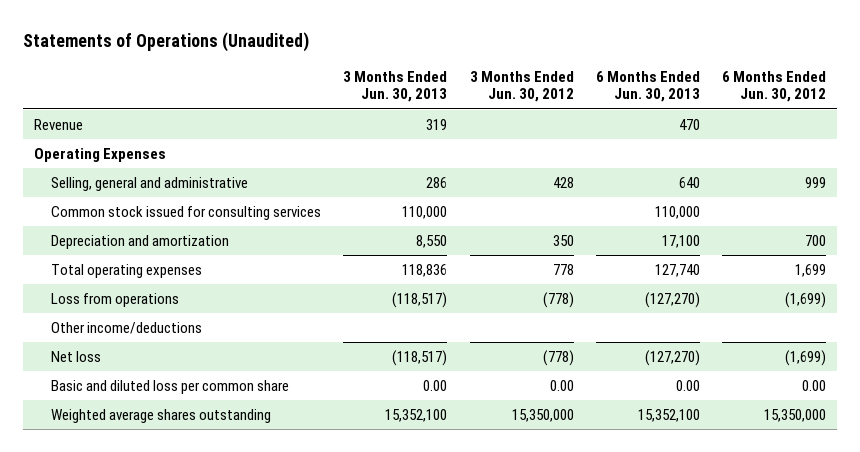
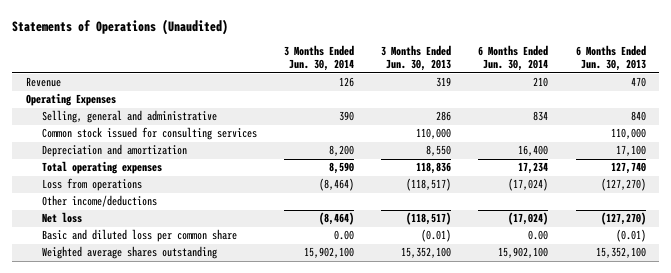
- | 3 Months Ended Jun. 30, 2013 | 3 Months Ended Jun. 30, 2012 | 6 Months Ended Jun. 30, 2013 | 6 Months Ended Jun. 30, 2012
+ | 3 Months Ended Jun. 30, 2014 | 3 Months Ended Jun. 30, 2013 | 6 Months Ended Jun. 30, 2014 | 6 Months Ended Jun. 30, 2013
- Selling, general and administrative | 286 | 428 | 640 | 999
+ Selling, general and administrative | 390 | 286 | 834 | 840
- Basic and diluted loss per common share | 0.00 | 0.00 | 0.00 | 0.00
+ Basic and diluted loss per common share | 0.00 | (0.01) | 0.00 | (0.01)

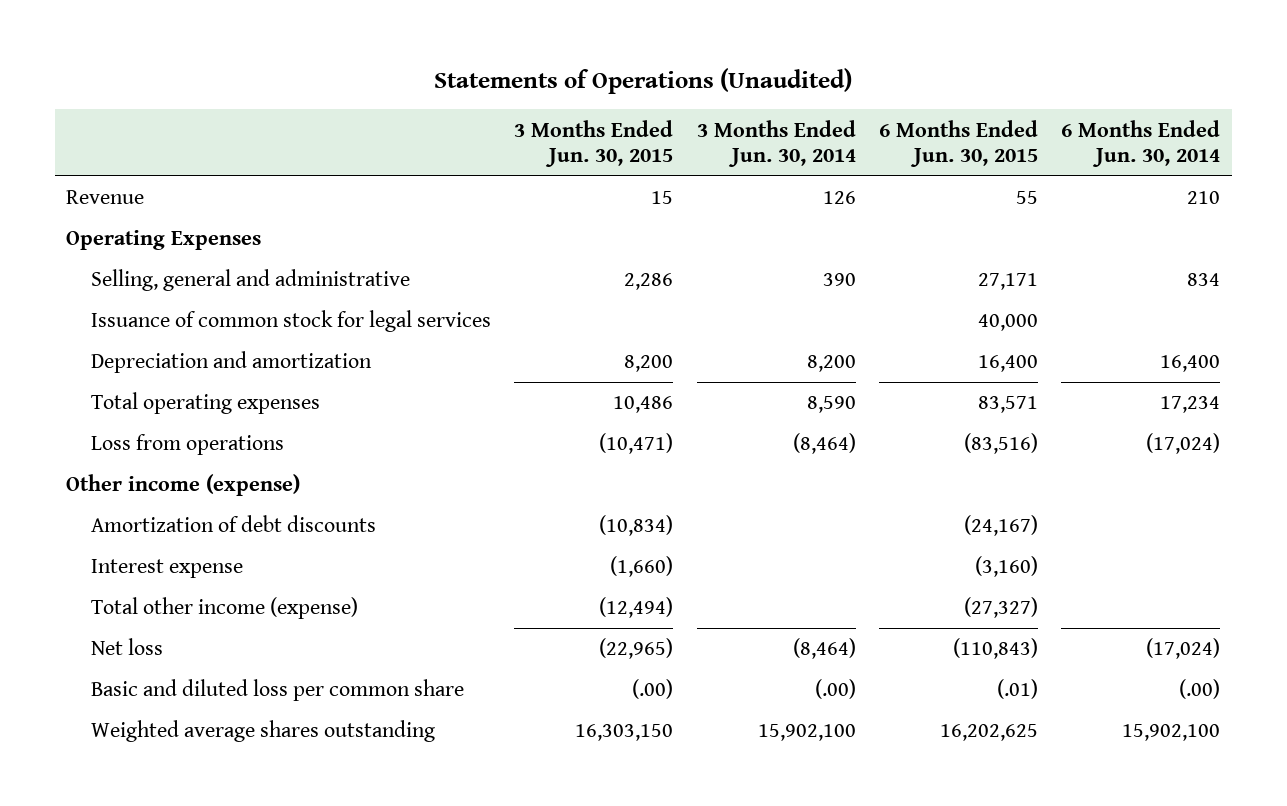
- | 3 Months Ended Jun. 30, 2014 | 3 Months Ended Jun. 30, 2013 | 6 Months Ended Jun. 30, 2014 | 6 Months Ended Jun. 30, 2013
+ | 3 Months Ended Jun. 30, 2015 | 3 Months Ended Jun. 30, 2014 | 6 Months Ended Jun. 30, 2015 | 6 Months Ended Jun. 30, 2014
- Common stock issued for consulting services | | 110,000 | | 110,000
+ Issuance of common stock for legal services | | | 40,000 |
- Other income/deductions
+ Other income (expense)
+ Amortization of debt discounts | (10,834) | | (24,167) |
+ Interest expense | (1,660) | | (3,160) |
+ Total other income (expense) | (12,494) | | (27,327) |
- Basic and diluted loss per common share | 0.00 | (0.01) | 0.00 | (0.01)
+ Basic and diluted loss per common share | (.00) | (.00) | (.01) | (.00)

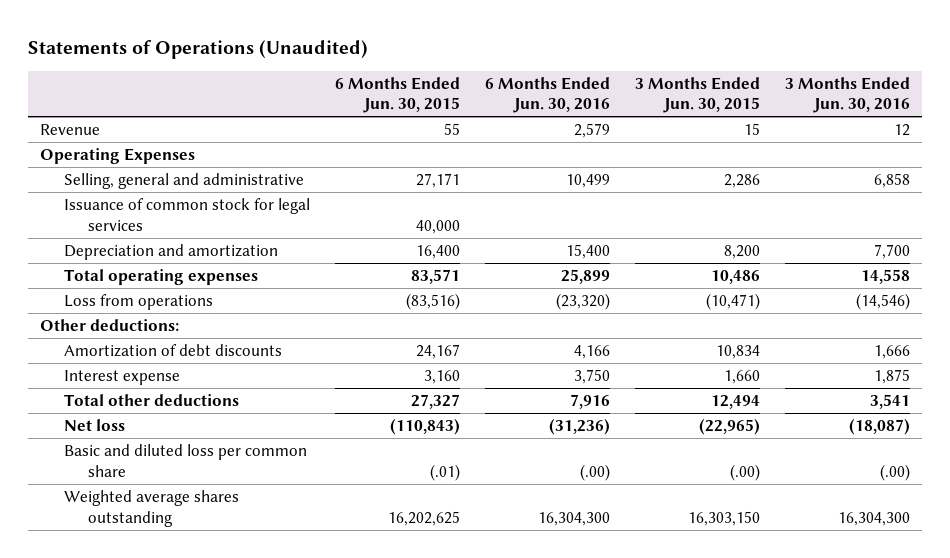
- | 3 Months Ended Jun. 30, 2015 | 3 Months Ended Jun. 30, 2014 | 6 Months Ended Jun. 30, 2015 | 6 Months Ended Jun. 30, 2014
+ | 6 Months Ended Jun. 30, 2015 | 6 Months Ended Jun. 30, 2016 | 3 Months Ended Jun. 30, 2015 | 3 Months Ended Jun. 30, 2016
- Other income (expense)
- Amortization of debt discounts | (10,834) | | (24,167) |
- Interest expense | (1,660) | | (3,160) |
- Total other income (expense) | (12,494) | | (27,327) |
+ Other deductions:
+ Amortization of debt discounts | 24,167 | 4,166 | 10,834 | 1,666
+ Interest expense | 3,160 | 3,750 | 1,660 | 1,875
+ Total other deductions | 27,327 | 7,916 | 12,494 | 3,541

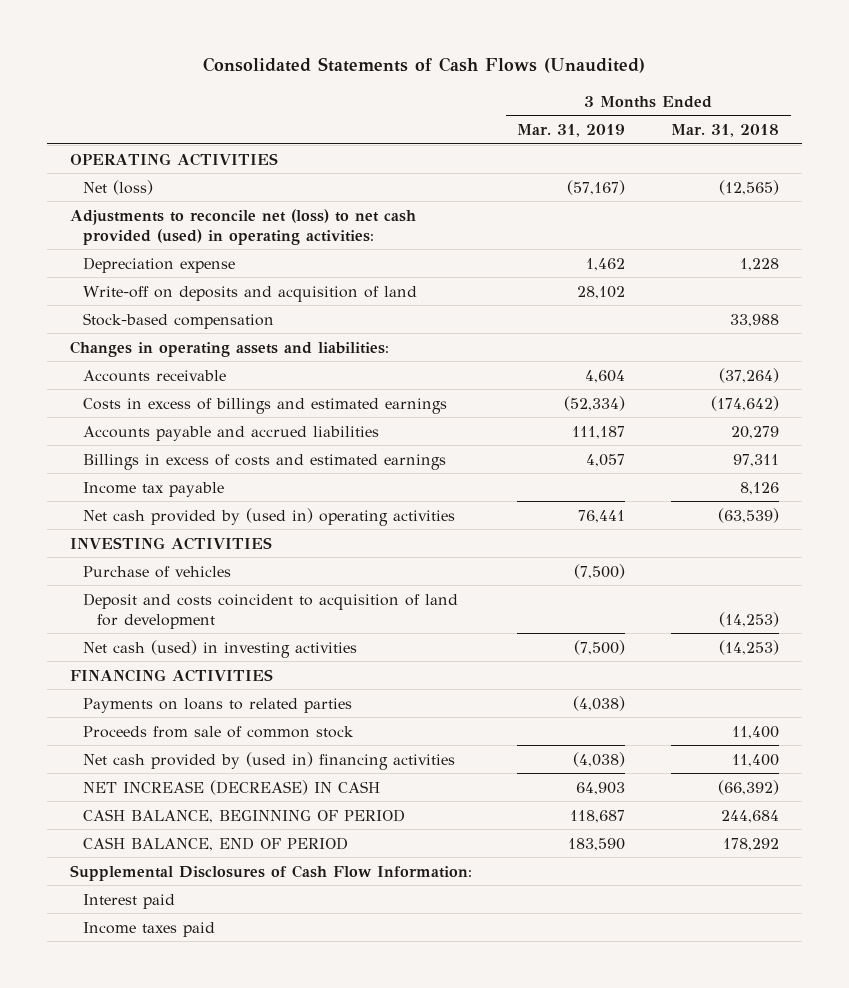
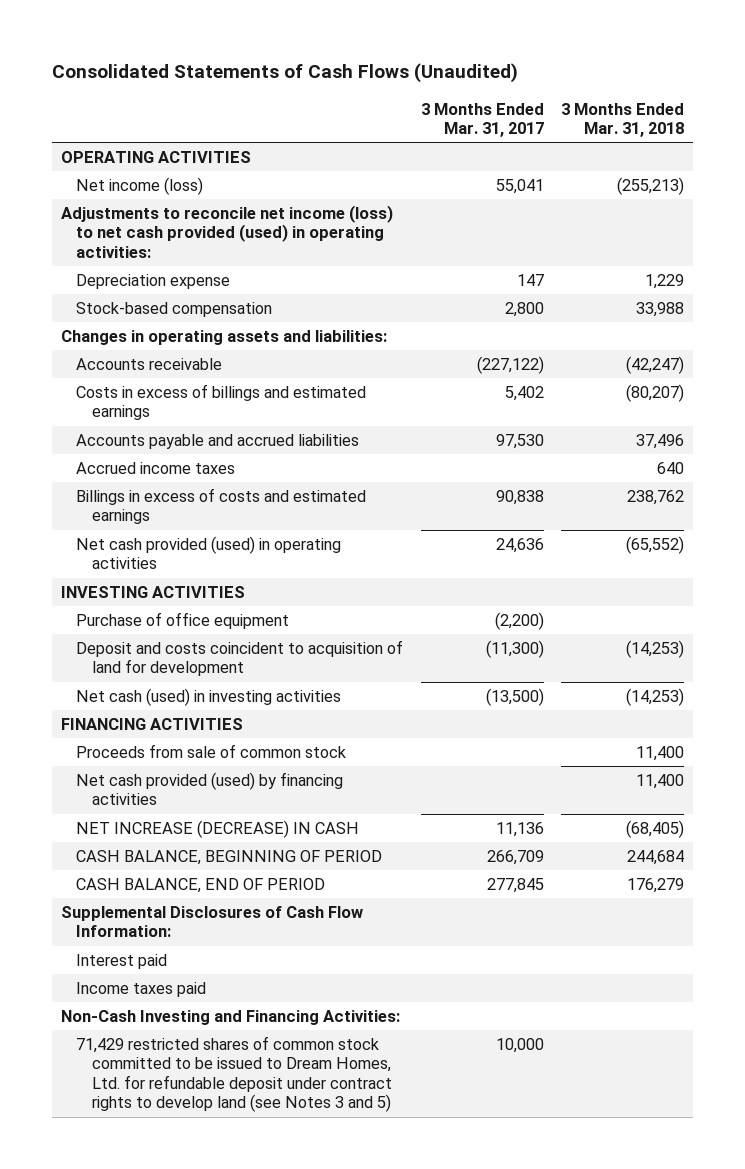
- | 3 Months Ended Mar. 31, 2019 | 3 Months Ended Mar. 31, 2018
+ | 3 Months Ended Mar. 31, 2017 | 3 Months Ended Mar. 31, 2018
- Net (loss) | (57,167) | (12,565)
- Adjustments to reconcile net (loss) to net cash provided (used) in operating activities:
- Depreciation expense | 1,462 | 1,228
- Write-off on deposits and acquisition of land | 28,102 |
+ Net income (loss) | 55,041 | (255,213)
+ Adjustments to reconcile net income (loss) to net cash provided (used) in operating activities:
+ Depreciation expense | 147 | 1,229
- Accounts receivable | 4,604 | (37,264)
- Costs in excess of billings and estimated earnings | (52,334) | (174,642)
- Accounts payable and accrued liabilities | 111,187 | 20,279
- Billings in excess of costs and estimated earnings | 4,057 | 97,311
- Income tax payable | | 8,126
- Net cash provided by (used in) operating activities | 76,441 | (63,539)
+ Accounts receivable | (227,122) | (42,247)
+ Costs in excess of billings and estimated earnings | 5,402 | (80,207)
+ Accounts payable and accrued liabilities | 97,530 | 37,496
+ Accrued income taxes | | 640
+ Billings in excess of costs and estimated earnings | 90,838 | 238,762
+ Net cash provided (used) in operating activities | 24,636 | (65,552)
- Purchase of vehicles | (7,500) |
+ Purchase of office equipment | (2,200) |
- Payments on loans to related parties | (4,038) |
- Net cash provided by (used in) financing activities | (4,038) | 11,400
- NET INCREASE (DECREASE) IN CASH | 64,903 | (66,392)
+ Net cash provided (used) by financing activities | | 11,400
+ NET INCREASE (DECREASE) IN CASH | 11,136 | (68,405)
- CASH BALANCE, END OF PERIOD | 183,590 | 178,292
+ CASH BALANCE, END OF PERIOD | 277,845 | 176,279
+ Non-Cash Investing and Financing Activities:
+ 71,429 restricted shares of common stock committed to be issued to Dream Homes, Ltd. for refundable deposit under contract rights to develop land (see Notes 3 and 5) | 10,000 |

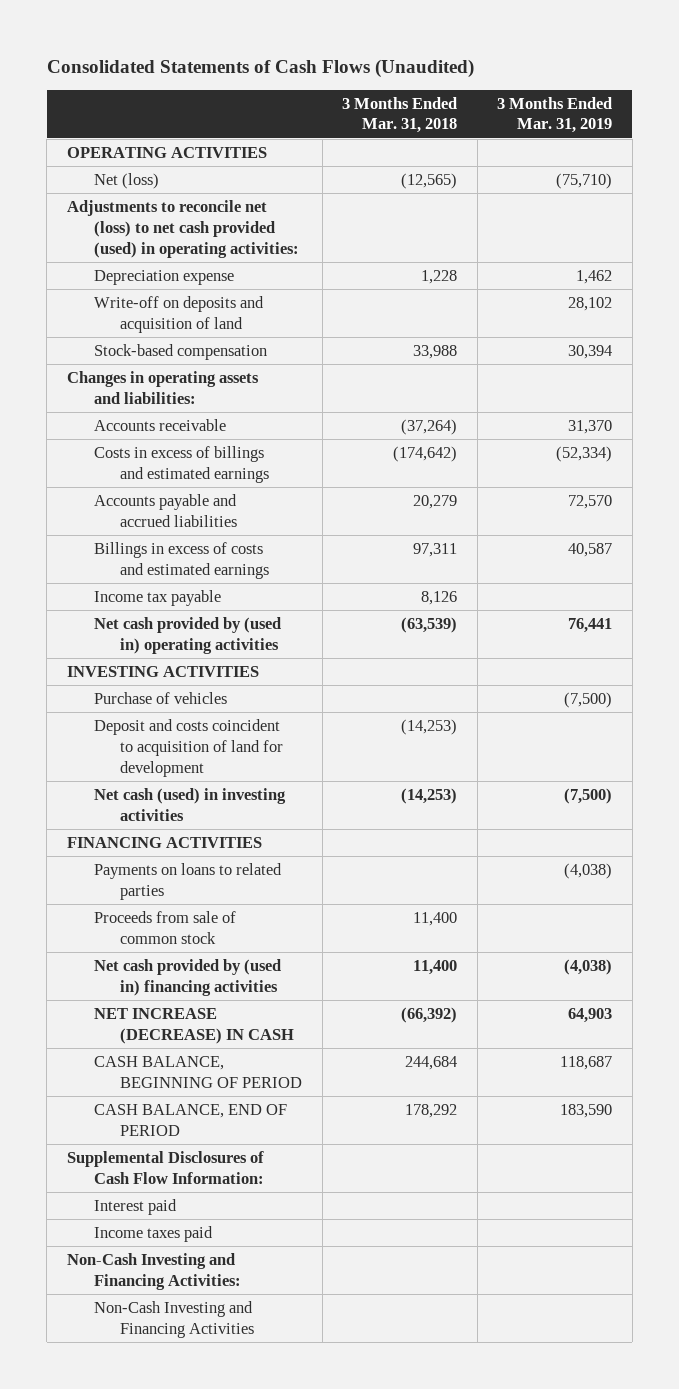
- | 3 Months Ended Mar. 31, 2017 | 3 Months Ended Mar. 31, 2018
+ | 3 Months Ended Mar. 31, 2018 | 3 Months Ended Mar. 31, 2019
- Net income (loss) | 55,041 | (255,213)
- Adjustments to reconcile net income (loss) to net cash provided (used) in operating activities:
- Depreciation expense | 147 | 1,229
+ Net (loss) | (12,565) | (75,710)
+ Adjustments to reconcile net (loss) to net cash provided (used) in operating activities:
+ Depreciation expense | 1,228 | 1,462
+ Write-off on deposits and acquisition of land | | 28,102
- Accounts receivable | (227,122) | (42,247)
- Costs in excess of billings and estimated earnings | 5,402 | (80,207)
- Accounts payable and accrued liabilities | 97,530 | 37,496
- Accrued income taxes | | 640
- Billings in excess of costs and estimated earnings | 90,838 | 238,762
- Net cash provided (used) in operating activities | 24,636 | (65,552)
+ Accounts receivable | (37,264) | 31,370
+ Costs in excess of billings and estimated earnings | (174,642) | (52,334)
+ Accounts payable and accrued liabilities | 20,279 | 72,570
+ Billings in excess of costs and estimated earnings | 97,311 | 40,587
+ Income tax payable | 8,126 |
+ Net cash provided by (used in) operating activities | (63,539) | 76,441
- Purchase of office equipment | (2,200) |
+ Purchase of vehicles | | (7,500)
+ Payments on loans to related parties | | (4,038)
- Net cash provided (used) by financing activities | | 11,400
- NET INCREASE (DECREASE) IN CASH | 11,136 | (68,405)
+ Net cash provided by (used in) financing activities | 11,400 | (4,038)
+ NET INCREASE (DECREASE) IN CASH | (66,392) | 64,903
- CASH BALANCE, END OF PERIOD | 277,845 | 176,279
+ CASH BALANCE, END OF PERIOD | 178,292 | 183,590
- 71,429 restricted shares of common stock committed to be issued to Dream Homes, Ltd. for refundable deposit under contract rights to develop land (see Notes 3 and 5) | 10,000 |
+ Non-Cash Investing and Financing Activities

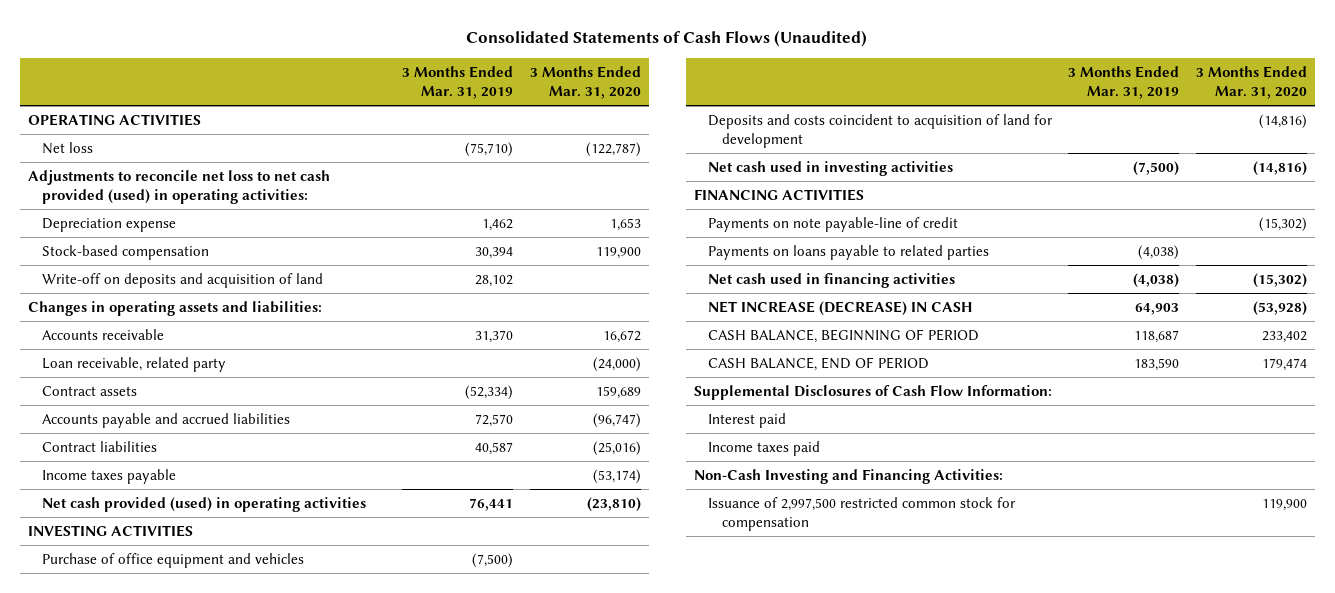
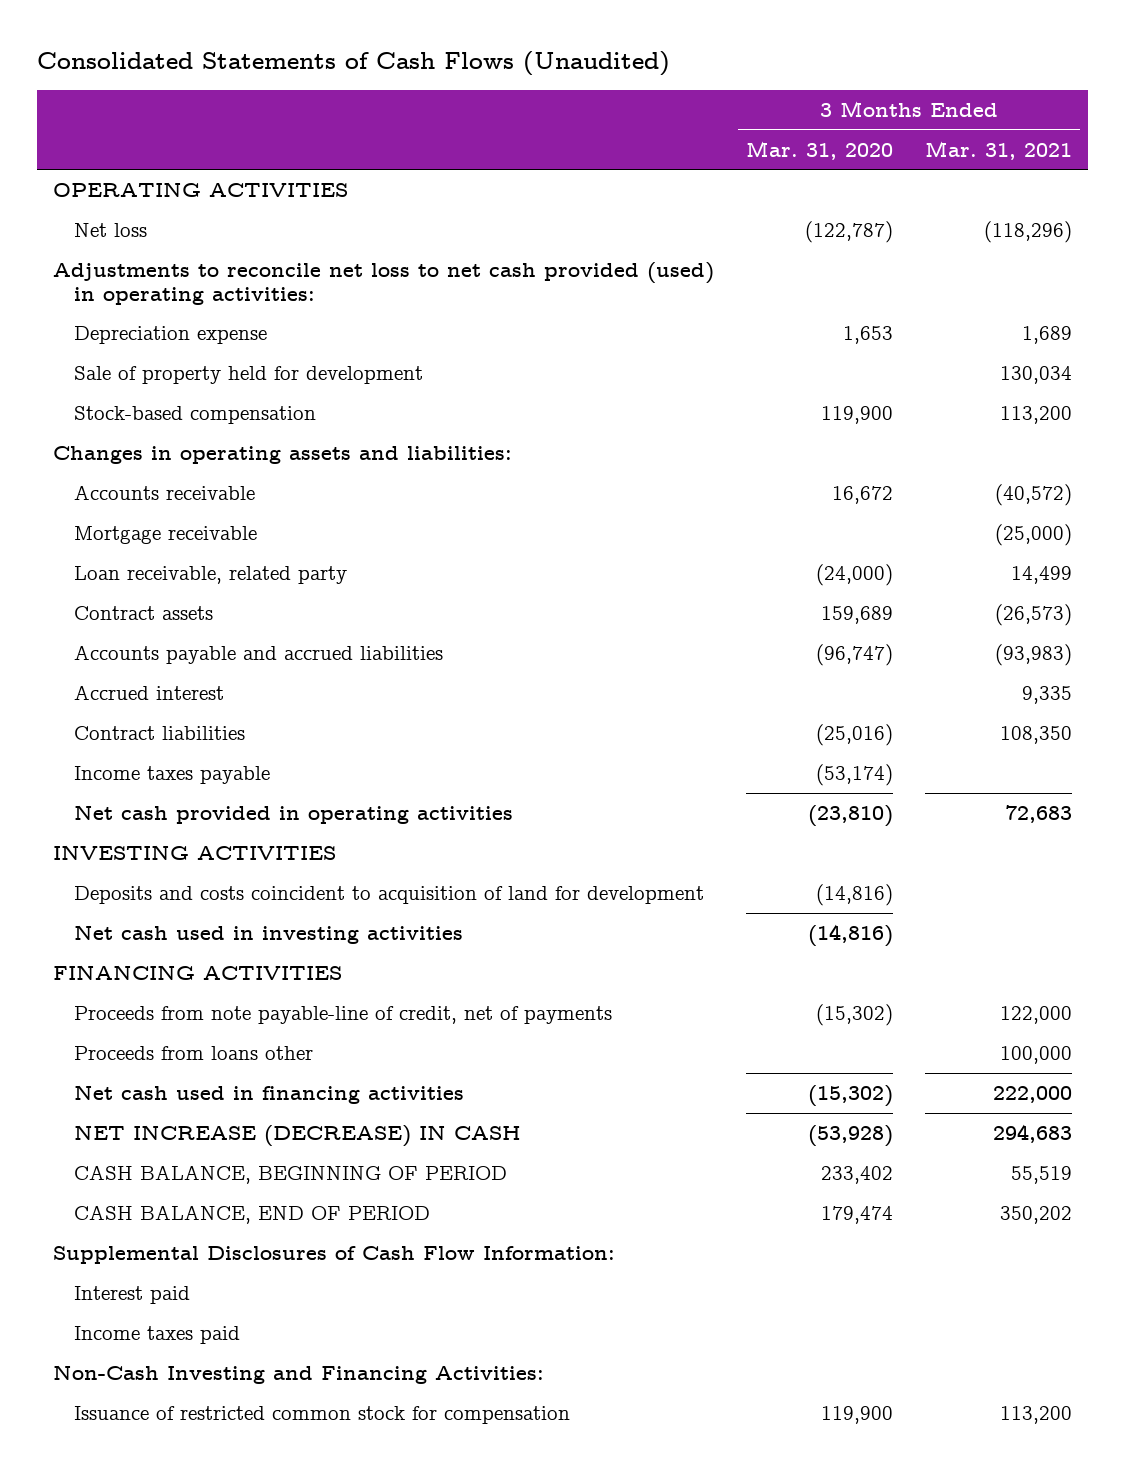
- | 3 Months Ended Mar. 31, 2019 | 3 Months Ended Mar. 31, 2020
+ | 3 Months Ended Mar. 31, 2020 | 3 Months Ended Mar. 31, 2021
+ Sale of property held for development | | 130,034
- Write-off on deposits and acquisition of land | 28,102 |
+ Mortgage receivable | | (25,000)
+ Accrued interest | | 9,335
- Net cash provided (used) in operating activities | 76,441 | (23,810)
+ Net cash provided in operating activities | (23,810) | 72,683
- Purchase of office equipment and vehicles | (7,500) |
- Payments on note payable-line of credit | | (15,302)
- Payments on loans payable to related parties | (4,038) |
+ Proceeds from note payable-line of credit, net of payments | (15,302) | 122,000
+ Proceeds from loans other | | 100,000
- Issuance of 2,997,500 restricted common stock for compensation | | 119,900
+ Issuance of restricted common stock for compensation | 119,900 | 113,200

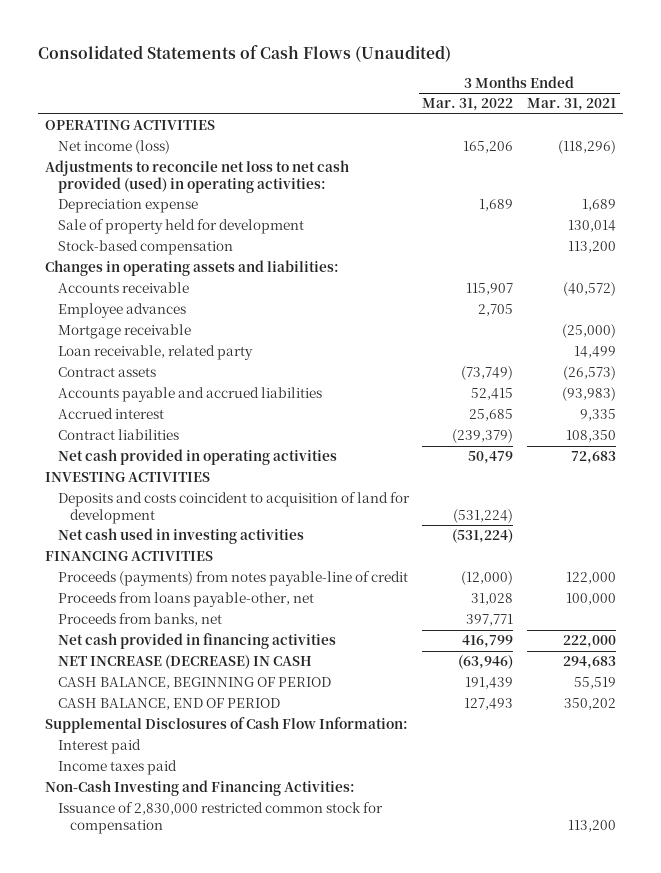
- | 3 Months Ended Mar. 31, 2020 | 3 Months Ended Mar. 31, 2021
+ | 3 Months Ended Mar. 31, 2022 | 3 Months Ended Mar. 31, 2021
- Net loss | (122,787) | (118,296)
+ Net income (loss) | 165,206 | (118,296)
- Sale of property held for development | | 130,034
+ Sale of property held for development | | 130,014
+ Employee advances | 2,705 |
- Income taxes payable | (53,174) |
- Proceeds from note payable-line of credit, net of payments | (15,302) | 122,000
- Proceeds from loans other | | 100,000
- Net cash used in financing activities | (15,302) | 222,000
+ Proceeds (payments) from notes payable-line of credit | (12,000) | 122,000
+ Proceeds from loans payable-other, net | 31,028 | 100,000
+ Proceeds from banks, net | 397,771 |
+ Net cash provided in financing activities | 416,799 | 222,000
- Issuance of restricted common stock for compensation | 119,900 | 113,200
+ Issuance of 2,830,000 restricted common stock for compensation | | 113,200

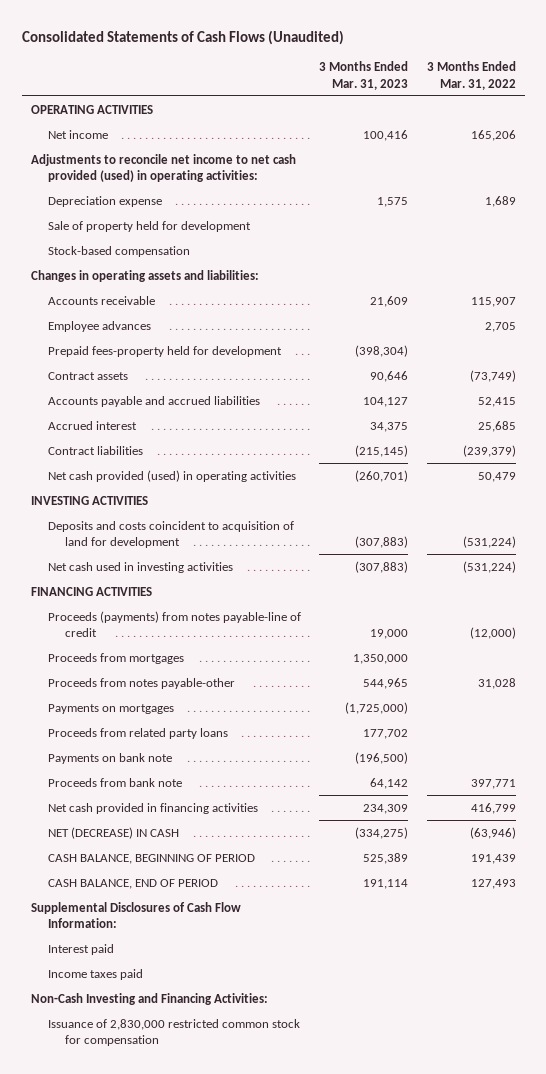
- | 3 Months Ended Mar. 31, 2022 | 3 Months Ended Mar. 31, 2021
+ | 3 Months Ended Mar. 31, 2023 | 3 Months Ended Mar. 31, 2022
- Net income (loss) | 165,206 | (118,296)
- Adjustments to reconcile net loss to net cash provided (used) in operating activities:
+ Net income | 100,416 | 165,206
+ Adjustments to reconcile net income to net cash provided (used) in operating activities:
- Mortgage receivable | | (25,000)
- Loan receivable, related party | | 14,499
+ Prepaid fees-property held for development | (398,304) |
- Net cash provided in operating activities | 50,479 | 72,683
+ Net cash provided (used) in operating activities | (260,701) | 50,479
- Proceeds from loans payable-other, net | 31,028 | 100,000
- Proceeds from banks, net | 397,771 |
+ Proceeds from mortgages | 1,350,000 |
+ Proceeds from notes payable-other | 544,965 | 31,028
+ Payments on mortgages | (1,725,000) |
+ Proceeds from related party loans | 177,702 |
+ Payments on bank note | (196,500) |
+ Proceeds from bank note | 64,142 | 397,771
- NET INCREASE (DECREASE) IN CASH | (63,946) | 294,683
+ NET (DECREASE) IN CASH | (334,275) | (63,946)

